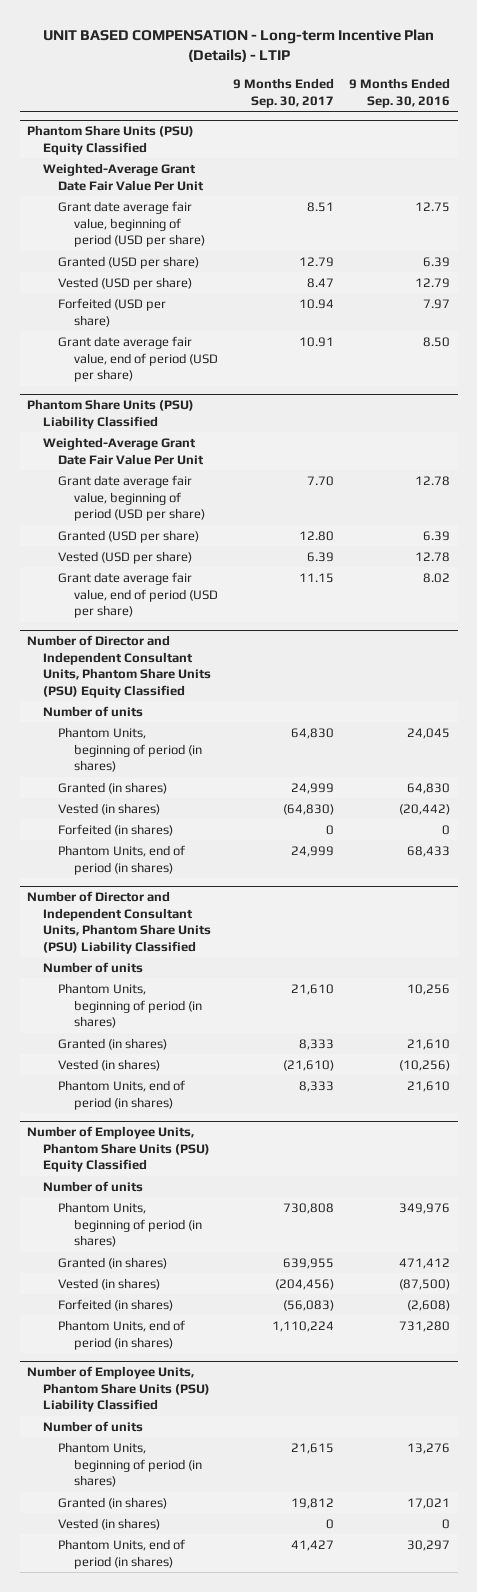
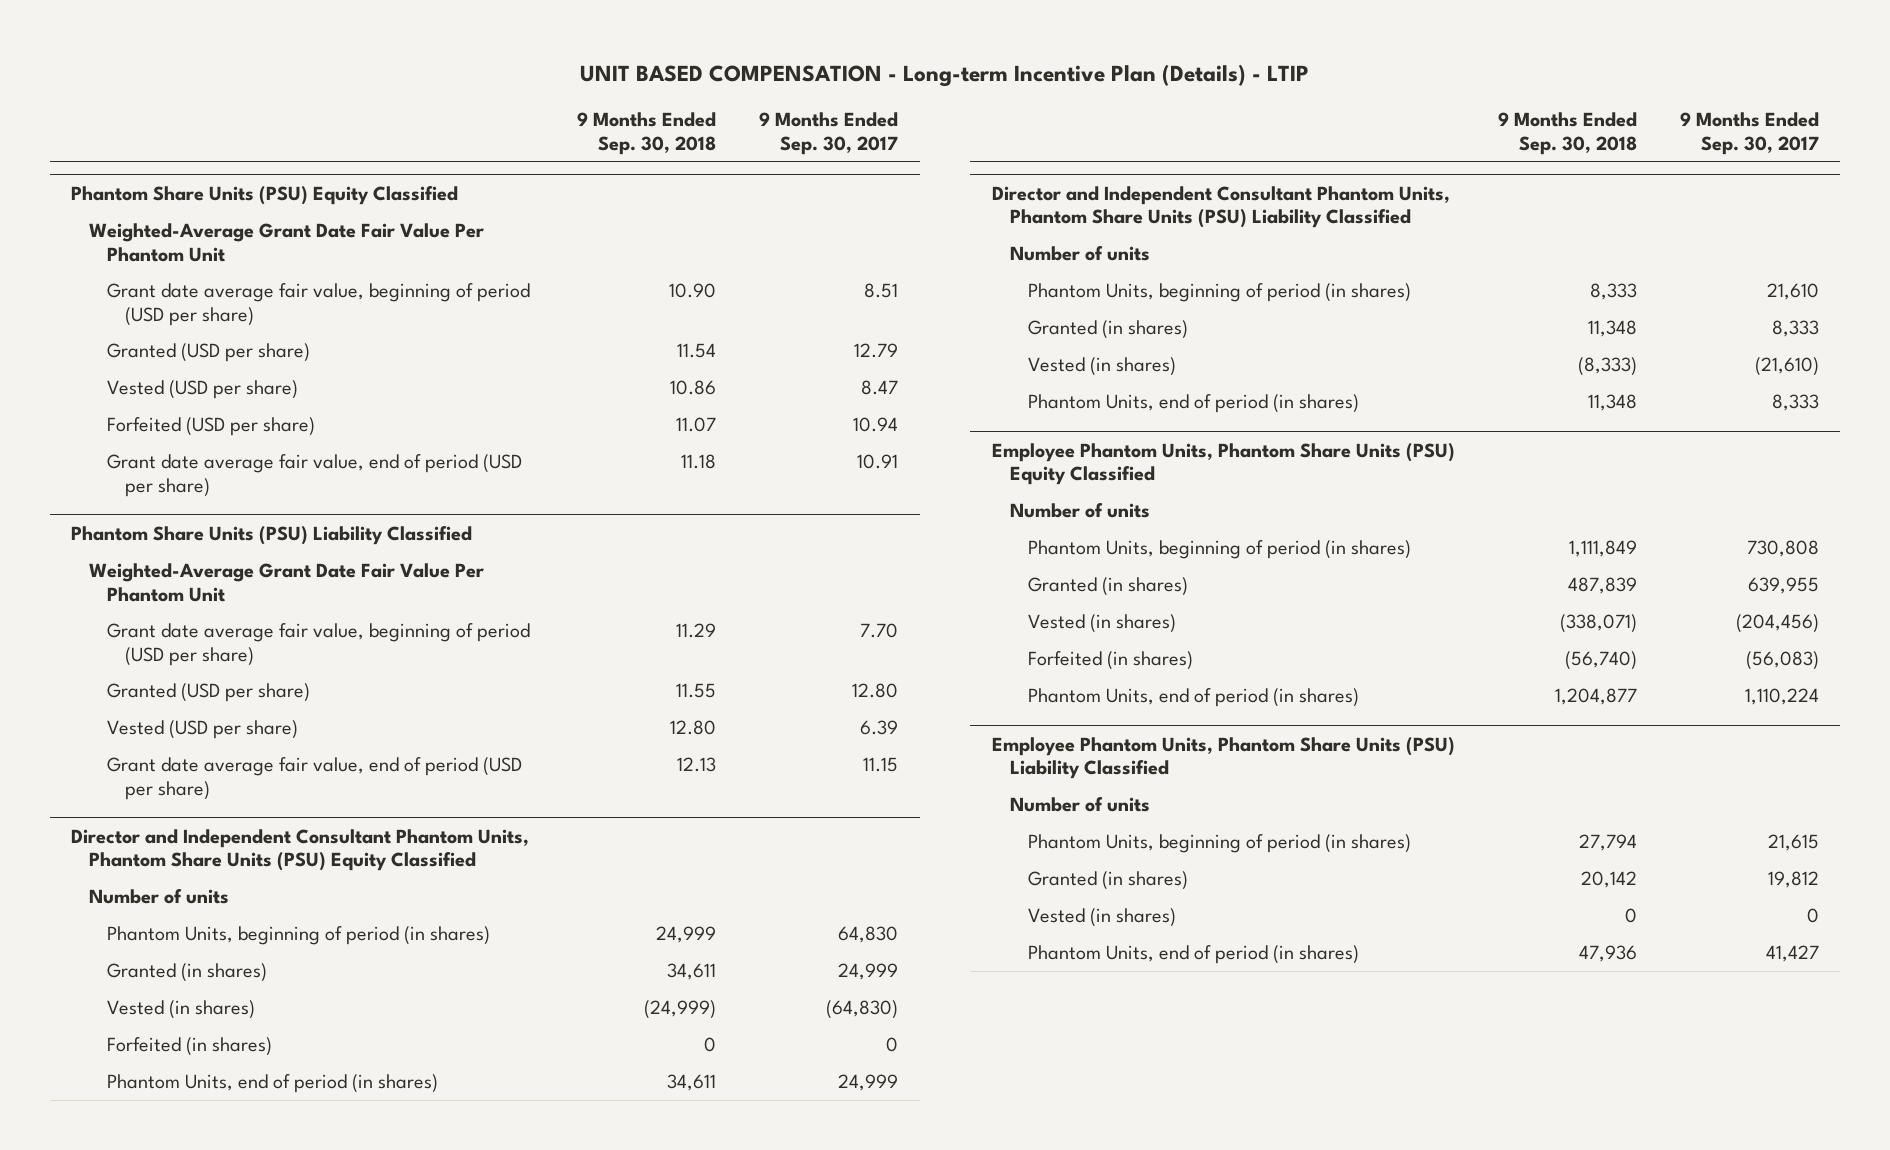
- | 9 Months Ended Sep. 30, 2017 | 9 Months Ended Sep. 30, 2016
+ | 9 Months Ended Sep. 30, 2018 | 9 Months Ended Sep. 30, 2017
@ Phantom Share Units (PSU) Equity Classified
- Weighted-Average Grant Date Fair Value Per Unit
+ Weighted-Average Grant Date Fair Value Per Phantom Unit
@ Phantom Share Units (PSU) Liability Classified
- Weighted-Average Grant Date Fair Value Per Unit
+ Weighted-Average Grant Date Fair Value Per Phantom Unit
- Number of Director and Independent Consultant Units, Phantom Share Units (PSU) Equity Classified
+ Director and Independent Consultant Phantom Units, Phantom Share Units (PSU) Equity Classified
- Number of Director and Independent Consultant Units, Phantom Share Units (PSU) Liability Classified
+ Director and Independent Consultant Phantom Units, Phantom Share Units (PSU) Liability Classified
- Number of Employee Units, Phantom Share Units (PSU) Equity Classified
+ Employee Phantom Units, Phantom Share Units (PSU) Equity Classified
- Number of Employee Units, Phantom Share Units (PSU) Liability Classified
+ Employee Phantom Units, Phantom Share Units (PSU) Liability Classified

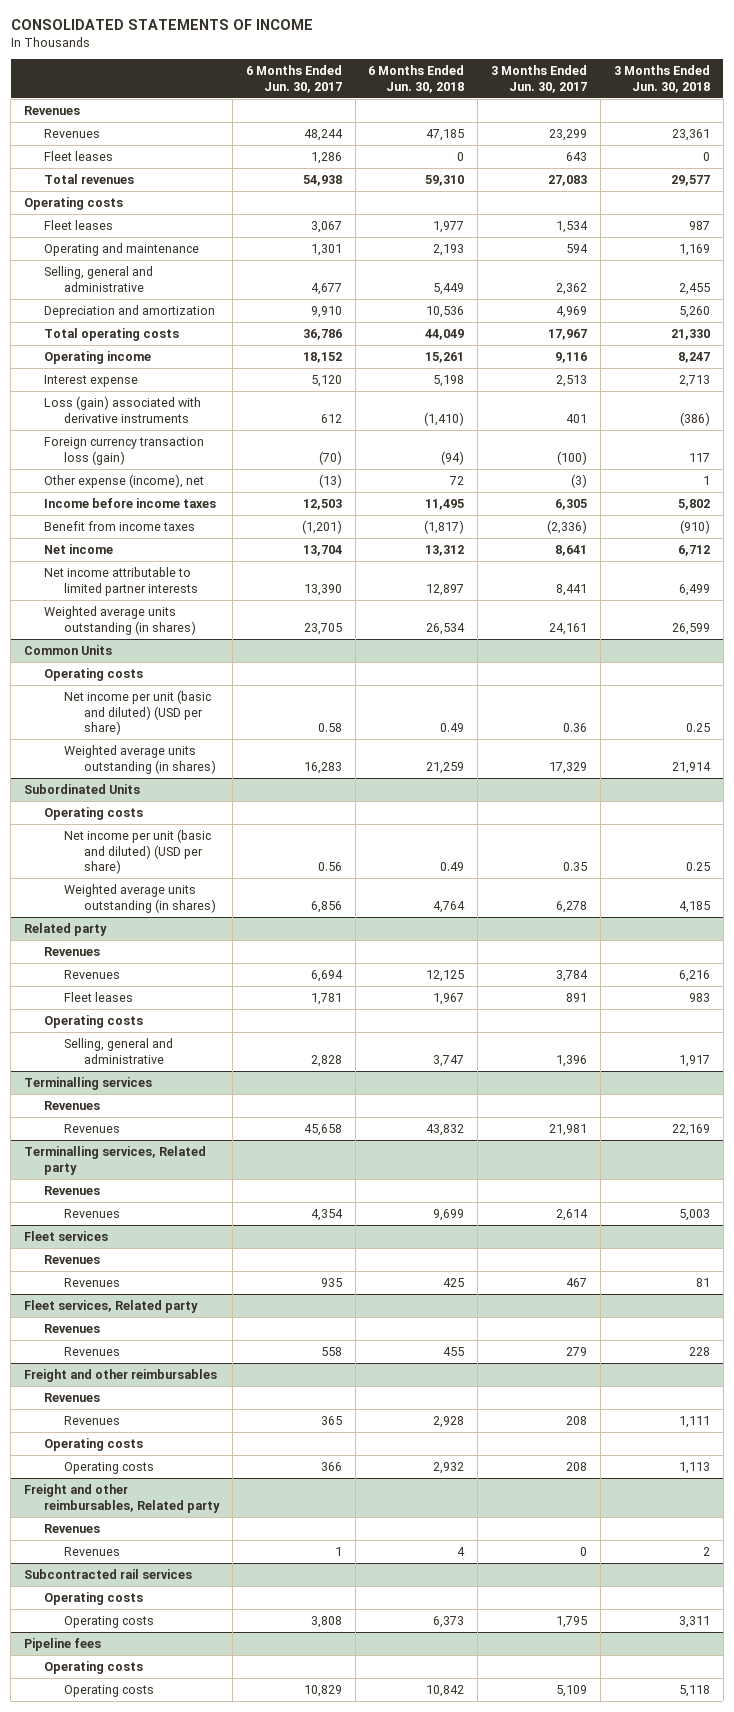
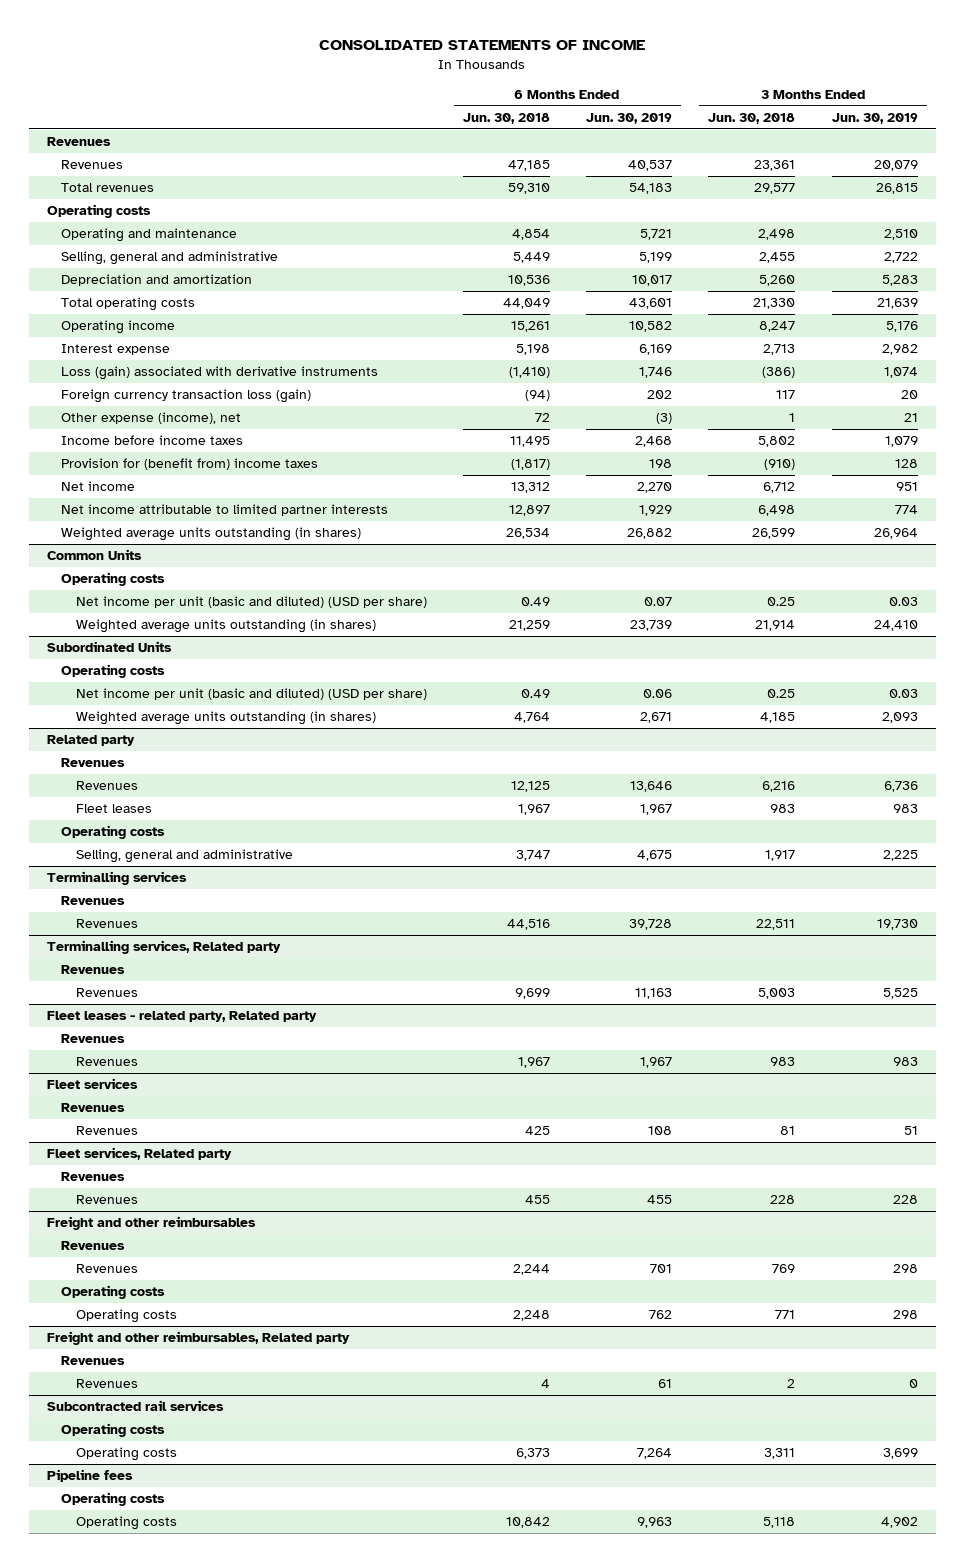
- | 6 Months Ended Jun. 30, 2017 | 6 Months Ended Jun. 30, 2018 | 3 Months Ended Jun. 30, 2017 | 3 Months Ended Jun. 30, 2018
+ | 6 Months Ended Jun. 30, 2018 | 6 Months Ended Jun. 30, 2019 | 3 Months Ended Jun. 30, 2018 | 3 Months Ended Jun. 30, 2019
- Fleet leases | 1,286 | 0 | 643 | 0
- Fleet leases | 3,067 | 1,977 | 1,534 | 987
- Operating and maintenance | 1,301 | 2,193 | 594 | 1,169
+ Operating and maintenance | 4,854 | 5,721 | 2,498 | 2,510
- Benefit from income taxes | (1,201) | (1,817) | (2,336) | (910)
+ Provision for (benefit from) income taxes | (1,817) | 198 | (910) | 128
- Net income attributable to limited partner interests | 13,390 | 12,897 | 8,441 | 6,499
+ Net income attributable to limited partner interests | 12,897 | 1,929 | 6,498 | 774
@ Terminalling services
- Revenues | 45,658 | 43,832 | 21,981 | 22,169
+ Revenues | 44,516 | 39,728 | 22,511 | 19,730
+ Fleet leases - related party, Related party
+ Revenues
+ Revenues | 1,967 | 1,967 | 983 | 983
@ Freight and other reimbursables
- Revenues | 365 | 2,928 | 208 | 1,111
+ Revenues | 2,244 | 701 | 769 | 298
- Operating costs | 366 | 2,932 | 208 | 1,113
+ Operating costs | 2,248 | 762 | 771 | 298

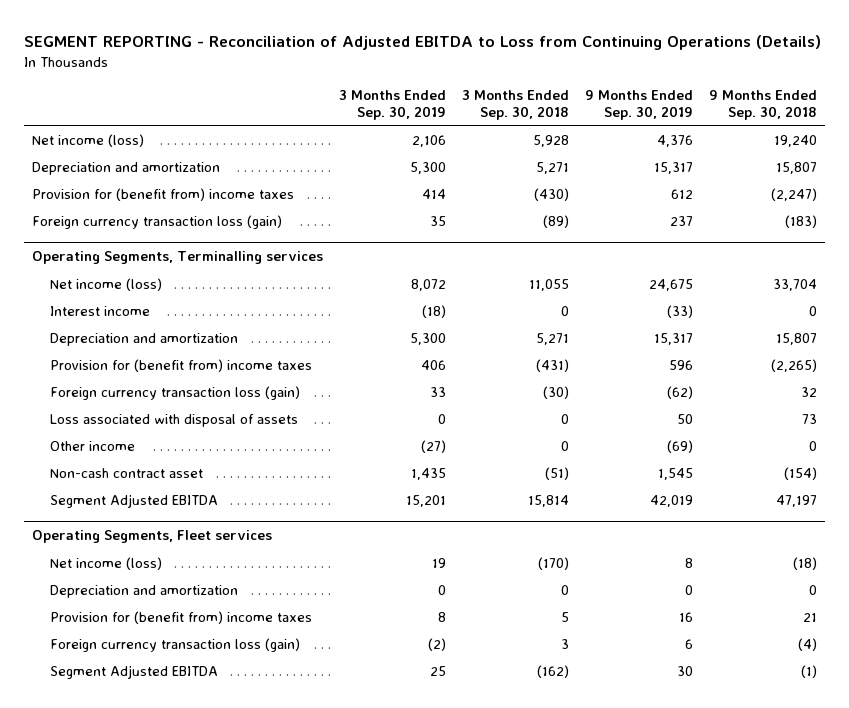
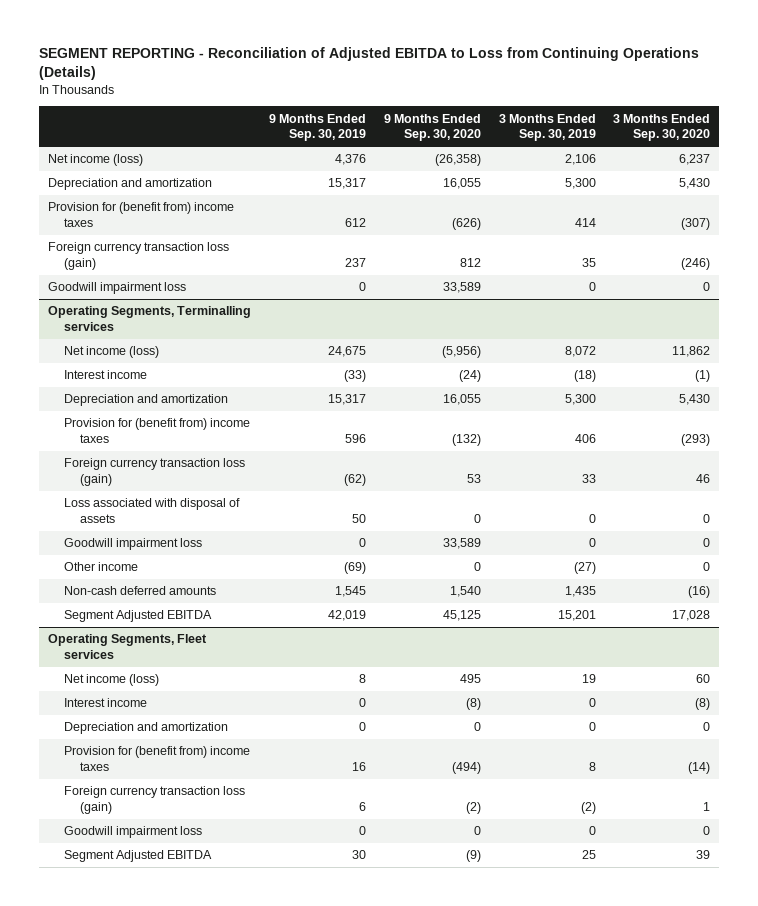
- | 3 Months Ended Sep. 30, 2019 | 3 Months Ended Sep. 30, 2018 | 9 Months Ended Sep. 30, 2019 | 9 Months Ended Sep. 30, 2018
+ | 9 Months Ended Sep. 30, 2019 | 9 Months Ended Sep. 30, 2020 | 3 Months Ended Sep. 30, 2019 | 3 Months Ended Sep. 30, 2020
+ Goodwill impairment loss | 0 | 33,589 | 0 | 0
@ Operating Segments, Terminalling services
+ Goodwill impairment loss | 0 | 33,589 | 0 | 0
- Non-cash contract asset | 1,435 | (51) | 1,545 | (154)
+ Non-cash deferred amounts | 1,545 | 1,540 | 1,435 | (16)
@ Operating Segments, Fleet services
+ Interest income | 0 | (8) | 0 | (8)
+ Goodwill impairment loss | 0 | 0 | 0 | 0

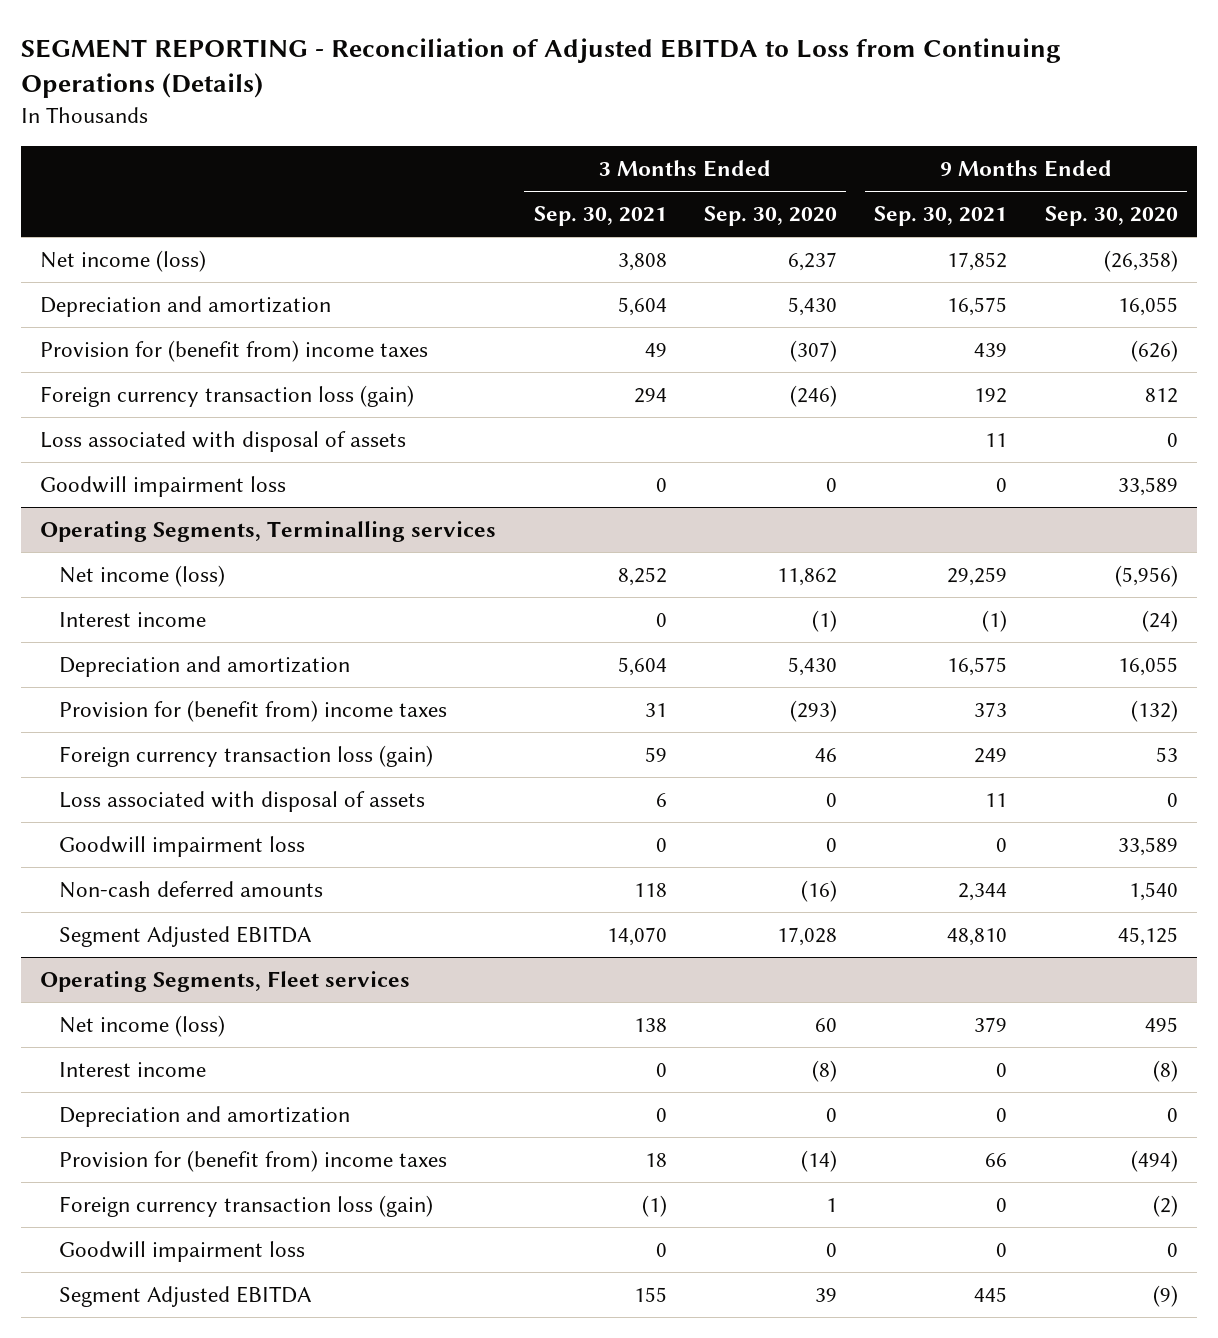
- | 9 Months Ended Sep. 30, 2019 | 9 Months Ended Sep. 30, 2020 | 3 Months Ended Sep. 30, 2019 | 3 Months Ended Sep. 30, 2020
+ | 3 Months Ended Sep. 30, 2021 | 3 Months Ended Sep. 30, 2020 | 9 Months Ended Sep. 30, 2021 | 9 Months Ended Sep. 30, 2020
+ Loss associated with disposal of assets | | | 11 | 0
@ Operating Segments, Terminalling services
- Other income | (69) | 0 | (27) | 0

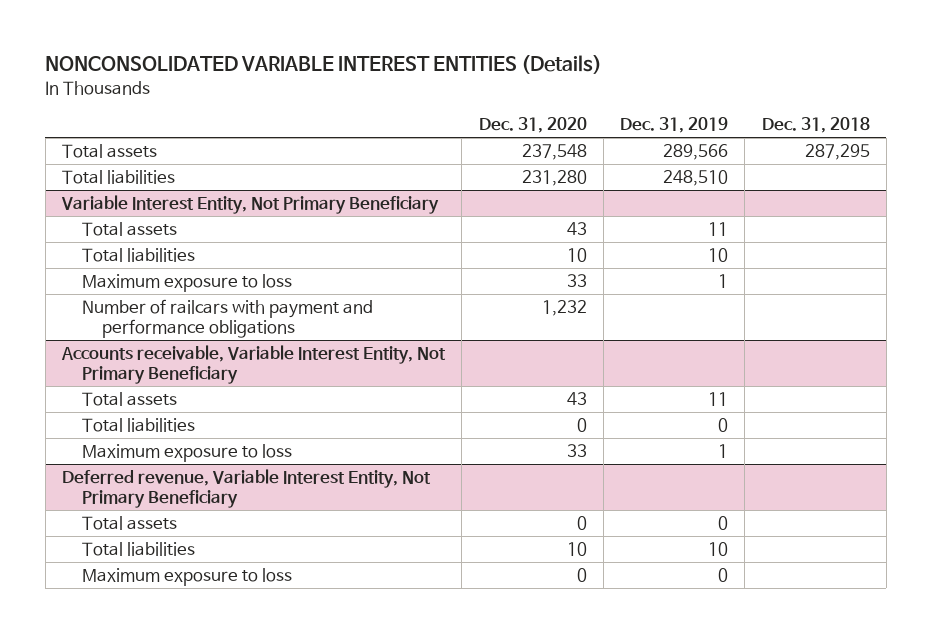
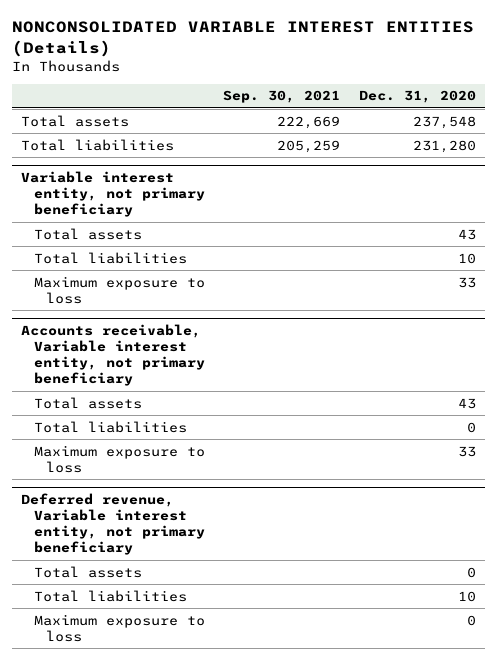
- | Dec. 31, 2020 | Dec. 31, 2019 | Dec. 31, 2018
+ | Sep. 30, 2021 | Dec. 31, 2020
- Variable Interest Entity, Not Primary Beneficiary
+ Variable interest entity, not primary beneficiary
- Number of railcars with payment and performance obligations | 1,232 | |
- Accounts receivable, Variable Interest Entity, Not Primary Beneficiary
+ Accounts receivable, Variable interest entity, not primary beneficiary
- Deferred revenue, Variable Interest Entity, Not Primary Beneficiary
+ Deferred revenue, Variable interest entity, not primary beneficiary

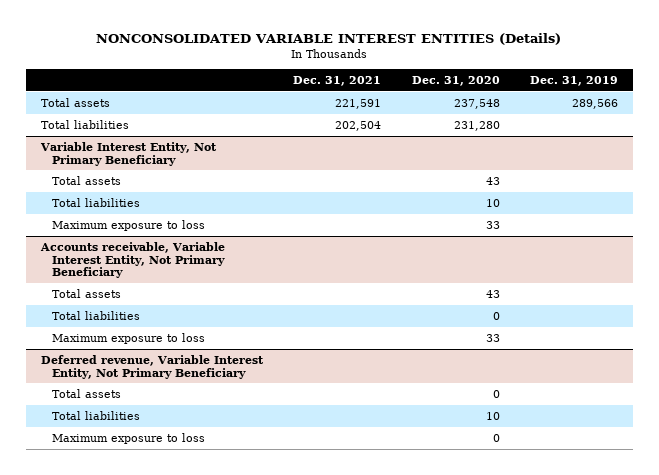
- | Sep. 30, 2021 | Dec. 31, 2020
+ | Dec. 31, 2021 | Dec. 31, 2020 | Dec. 31, 2019
- Variable interest entity, not primary beneficiary
+ Variable Interest Entity, Not Primary Beneficiary
- Accounts receivable, Variable interest entity, not primary beneficiary
+ Accounts receivable, Variable Interest Entity, Not Primary Beneficiary
- Deferred revenue, Variable interest entity, not primary beneficiary
+ Deferred revenue, Variable Interest Entity, Not Primary Beneficiary

